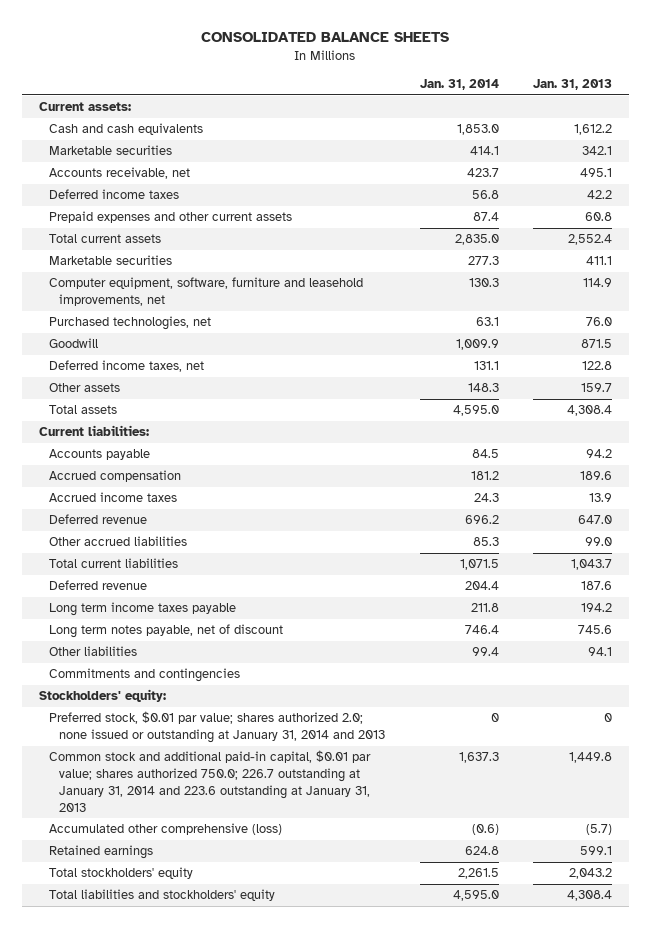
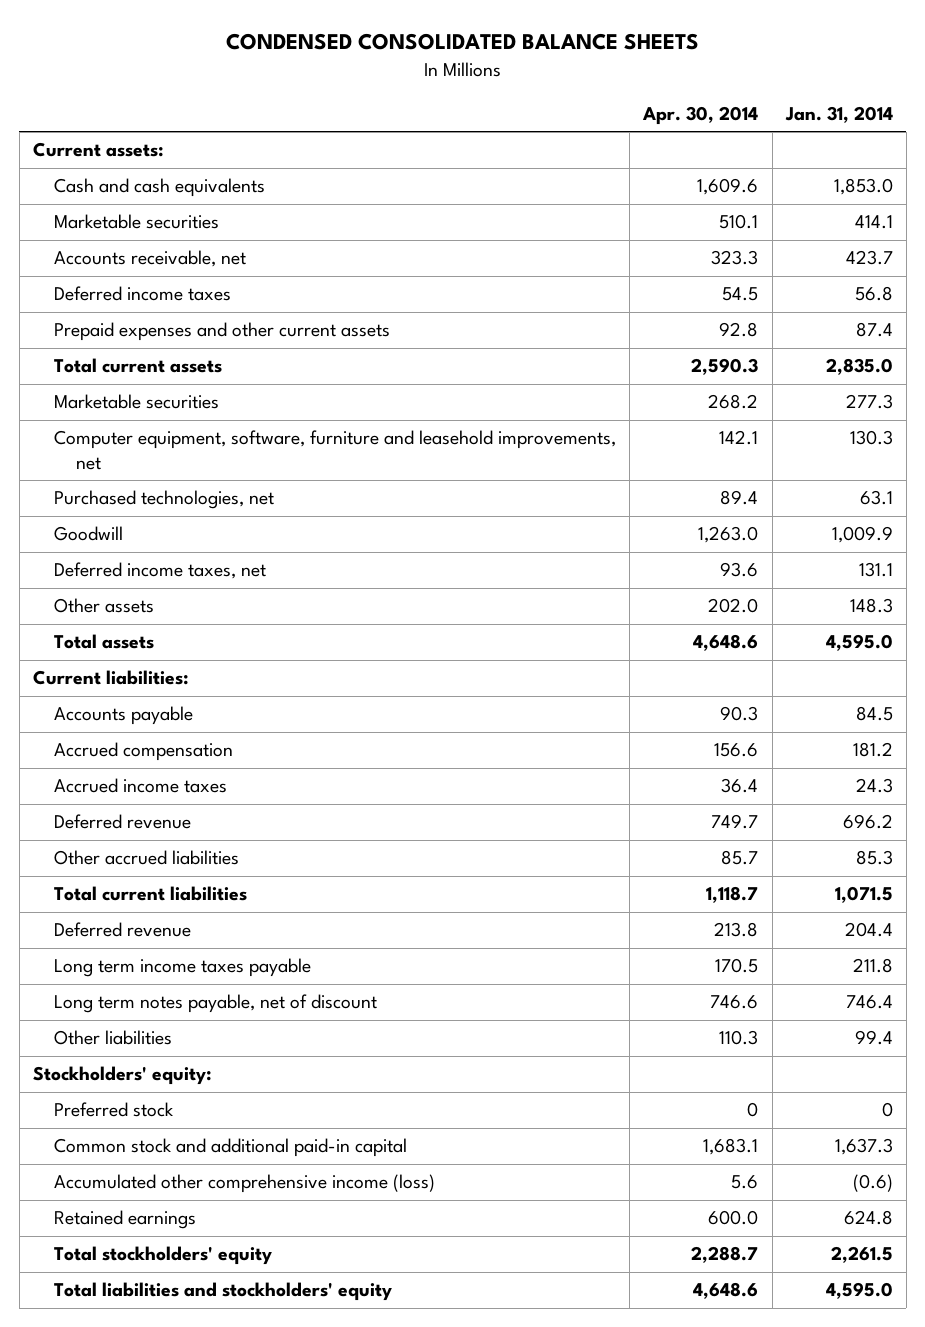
- CONSOLIDATED BALANCE SHEETS
+ CONDENSED CONSOLIDATED BALANCE SHEETS
- | Jan. 31, 2014 | Jan. 31, 2013
+ | Apr. 30, 2014 | Jan. 31, 2014
- Commitments and contingencies
- Preferred stock, $0.01 par value; shares authorized 2.0; none issued or outstanding at January 31, 2014 and 2013 | 0 | 0
- Common stock and additional paid-in capital, $0.01 par value; shares authorized 750.0; 226.7 outstanding at January 31, 2014 and 223.6 outstanding at January 31, 2013 | 1,637.3 | 1,449.8
- Accumulated other comprehensive (loss) | (0.6) | (5.7)
+ Preferred stock | 0 | 0
+ Common stock and additional paid-in capital | 1,683.1 | 1,637.3
+ Accumulated other comprehensive income (loss) | 5.6 | (0.6)

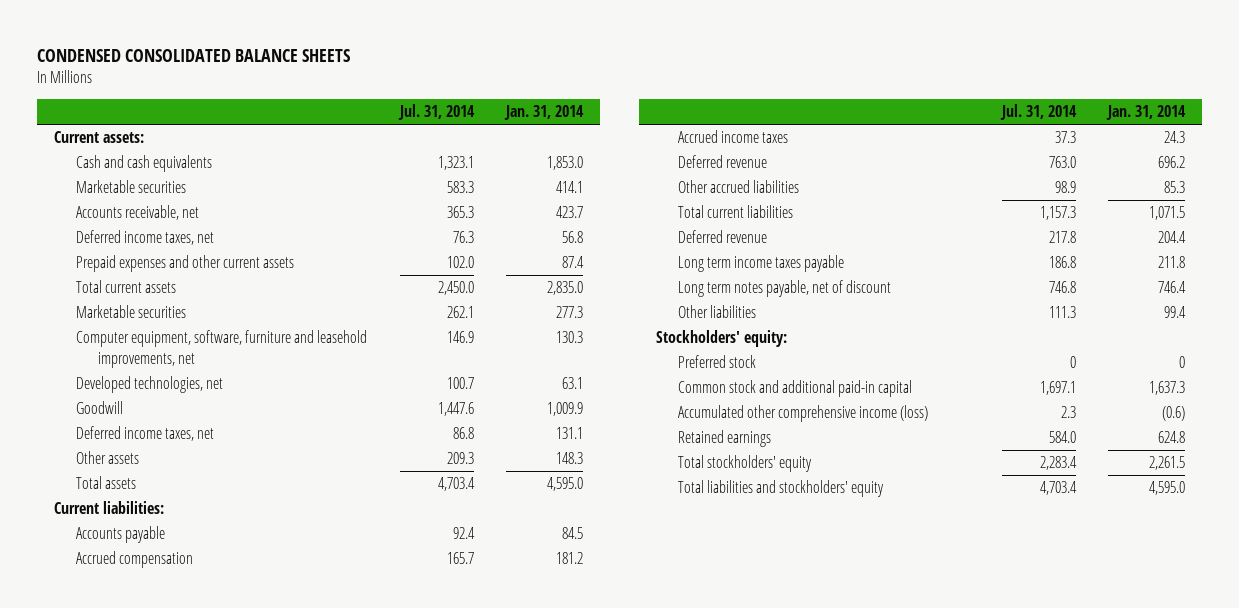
- | Apr. 30, 2014 | Jan. 31, 2014
+ | Jul. 31, 2014 | Jan. 31, 2014
- Deferred income taxes | 54.5 | 56.8
+ Deferred income taxes, net | 76.3 | 56.8
- Purchased technologies, net | 89.4 | 63.1
+ Developed technologies, net | 100.7 | 63.1

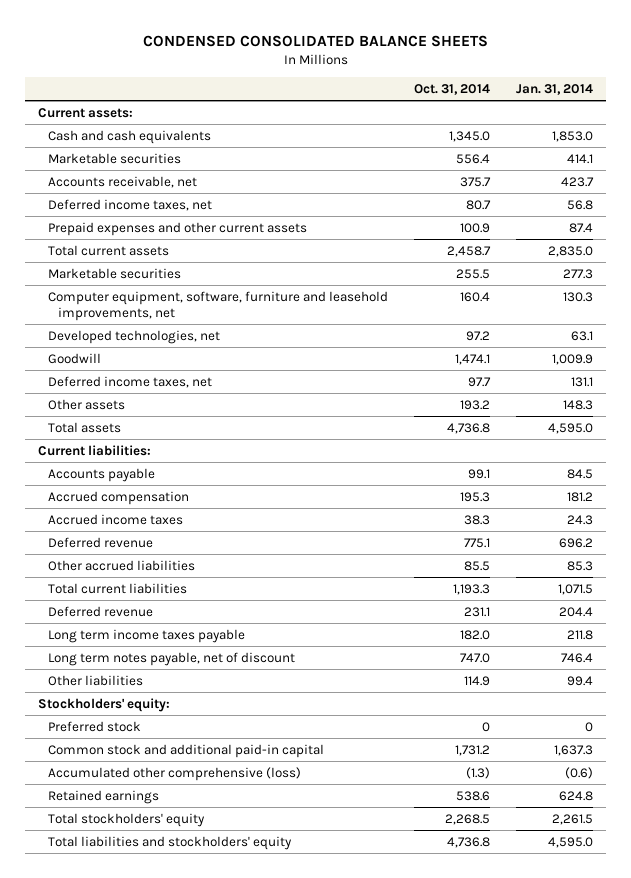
- | Jul. 31, 2014 | Jan. 31, 2014
+ | Oct. 31, 2014 | Jan. 31, 2014
- Accumulated other comprehensive income (loss) | 2.3 | (0.6)
+ Accumulated other comprehensive (loss) | (1.3) | (0.6)

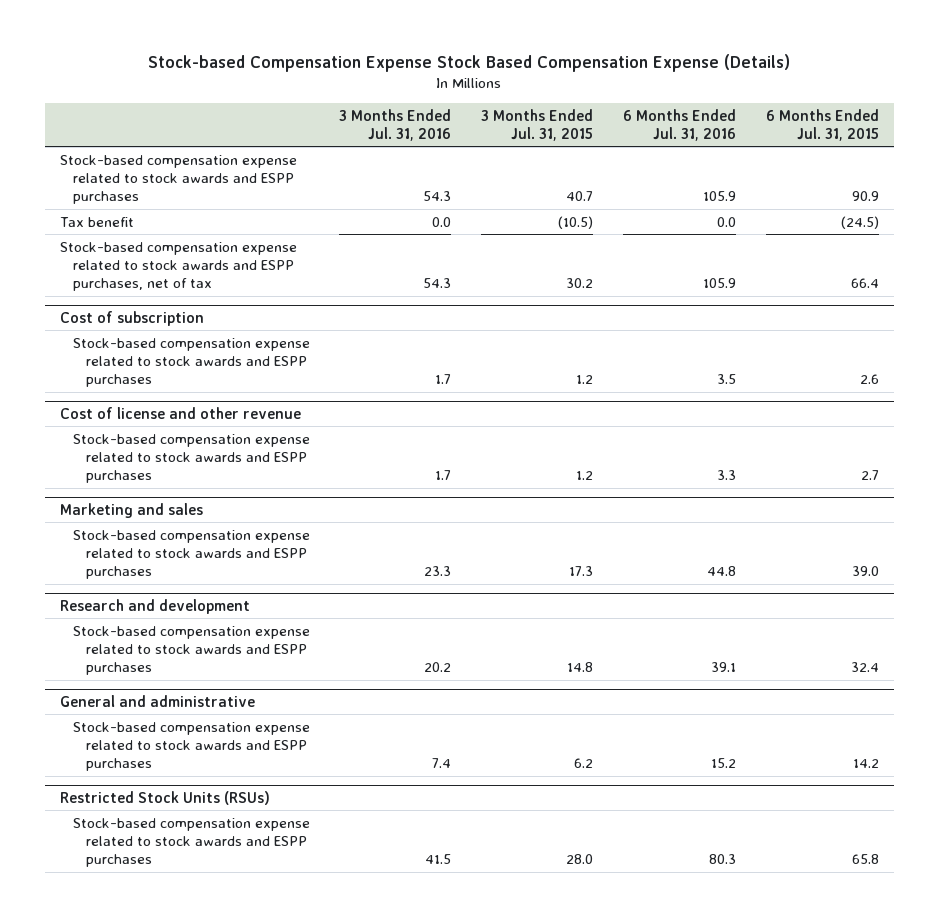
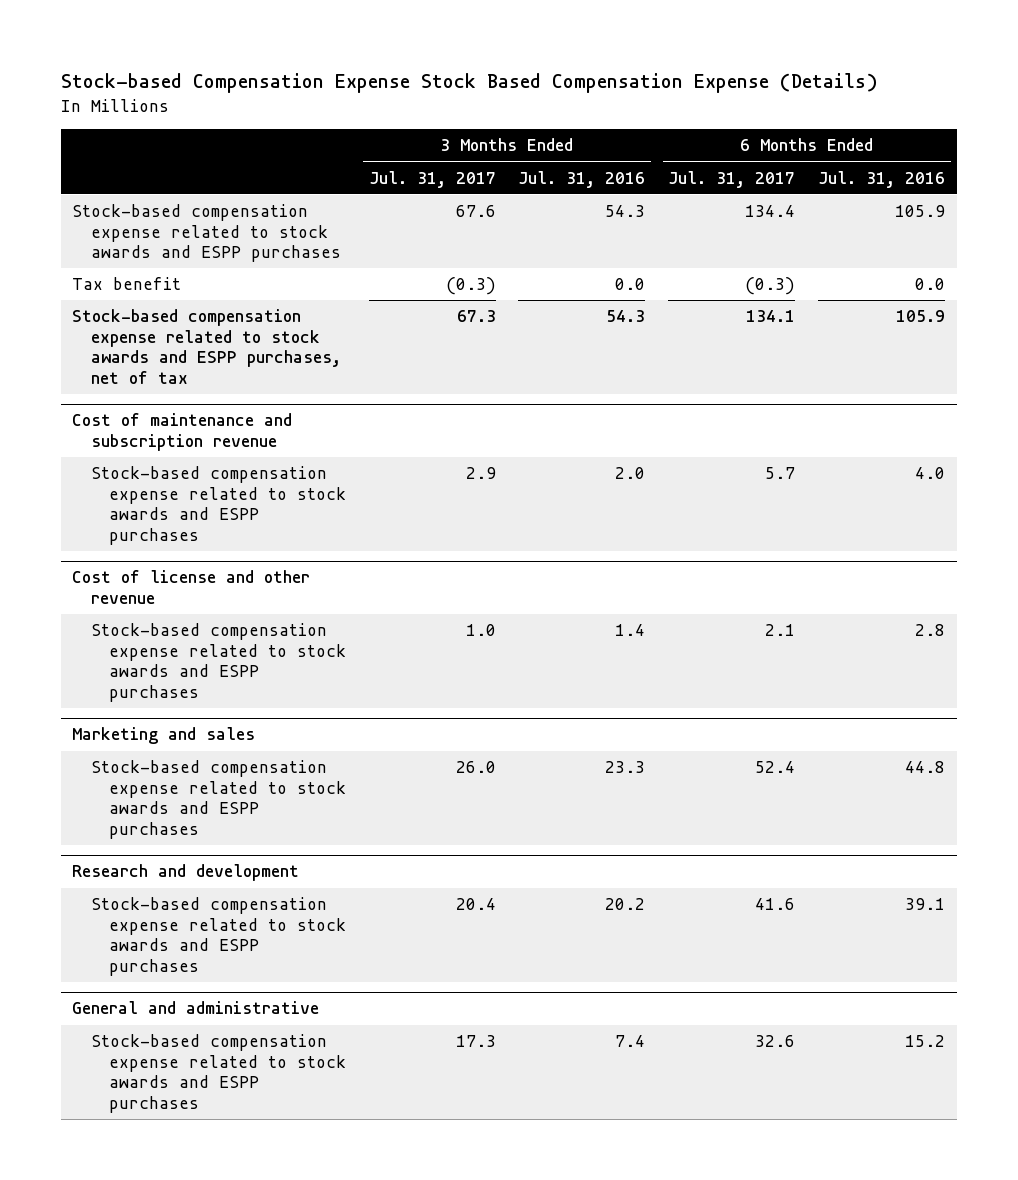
- | 3 Months Ended Jul. 31, 2016 | 3 Months Ended Jul. 31, 2015 | 6 Months Ended Jul. 31, 2016 | 6 Months Ended Jul. 31, 2015
+ | 3 Months Ended Jul. 31, 2017 | 3 Months Ended Jul. 31, 2016 | 6 Months Ended Jul. 31, 2017 | 6 Months Ended Jul. 31, 2016
- Cost of subscription
- Stock-based compensation expense related to stock awards and ESPP purchases | 1.7 | 1.2 | 3.5 | 2.6
+ Cost of maintenance and subscription revenue
+ Stock-based compensation expense related to stock awards and ESPP purchases | 2.9 | 2.0 | 5.7 | 4.0
@ Cost of license and other revenue
- Stock-based compensation expense related to stock awards and ESPP purchases | 1.7 | 1.2 | 3.3 | 2.7
+ Stock-based compensation expense related to stock awards and ESPP purchases | 1.0 | 1.4 | 2.1 | 2.8
- Restricted Stock Units (RSUs)
- Stock-based compensation expense related to stock awards and ESPP purchases | 41.5 | 28.0 | 80.3 | 65.8

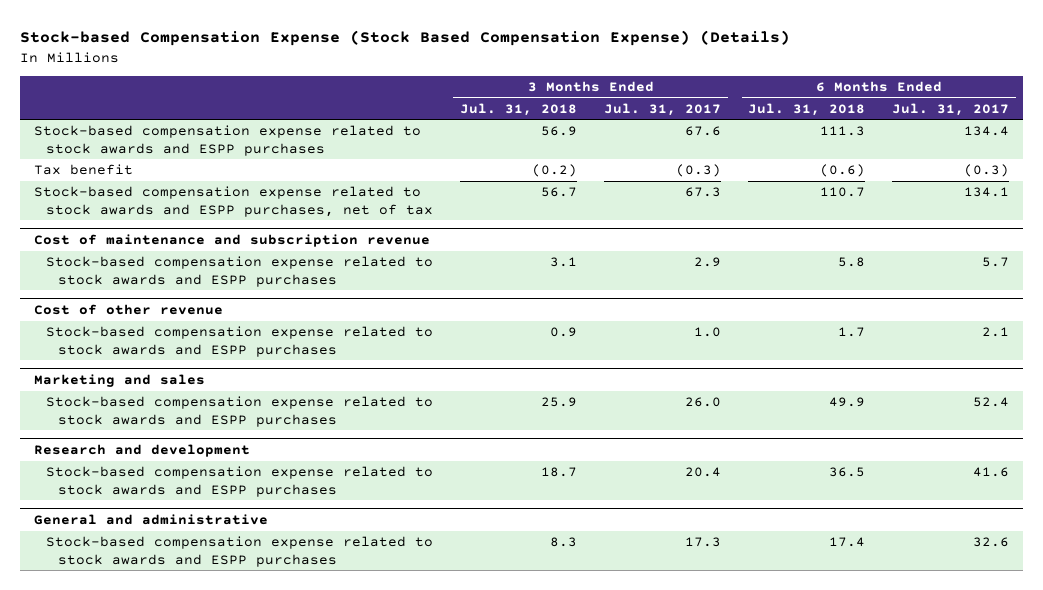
- Stock-based Compensation Expense Stock Based Compensation Expense (Details)
+ Stock-based Compensation Expense (Stock Based Compensation Expense) (Details)
- | 3 Months Ended Jul. 31, 2017 | 3 Months Ended Jul. 31, 2016 | 6 Months Ended Jul. 31, 2017 | 6 Months Ended Jul. 31, 2016
+ | 3 Months Ended Jul. 31, 2018 | 3 Months Ended Jul. 31, 2017 | 6 Months Ended Jul. 31, 2018 | 6 Months Ended Jul. 31, 2017
- Cost of license and other revenue
+ Cost of other revenue

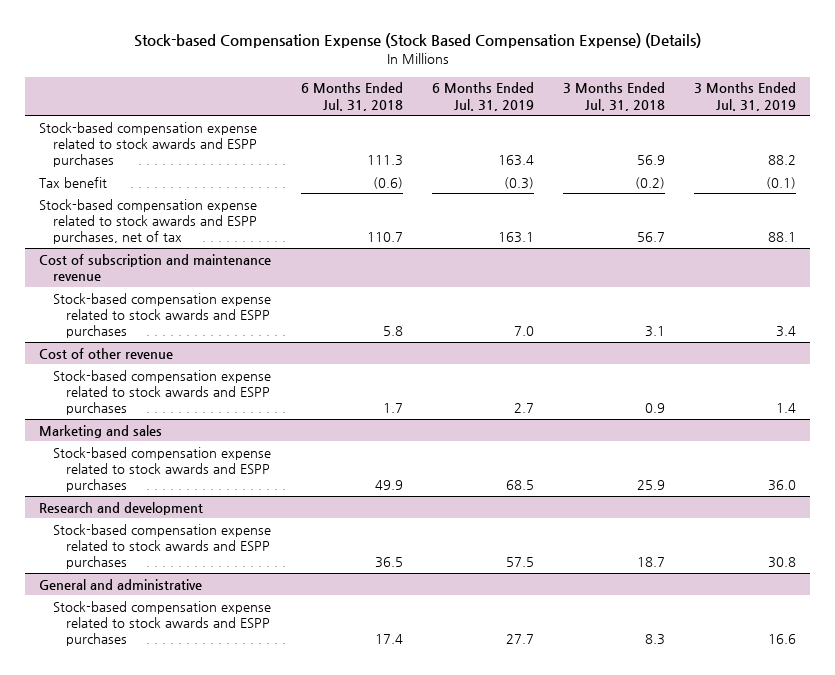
- | 3 Months Ended Jul. 31, 2018 | 3 Months Ended Jul. 31, 2017 | 6 Months Ended Jul. 31, 2018 | 6 Months Ended Jul. 31, 2017
+ | 6 Months Ended Jul. 31, 2018 | 6 Months Ended Jul. 31, 2019 | 3 Months Ended Jul. 31, 2018 | 3 Months Ended Jul. 31, 2019
- Cost of maintenance and subscription revenue
+ Cost of subscription and maintenance revenue

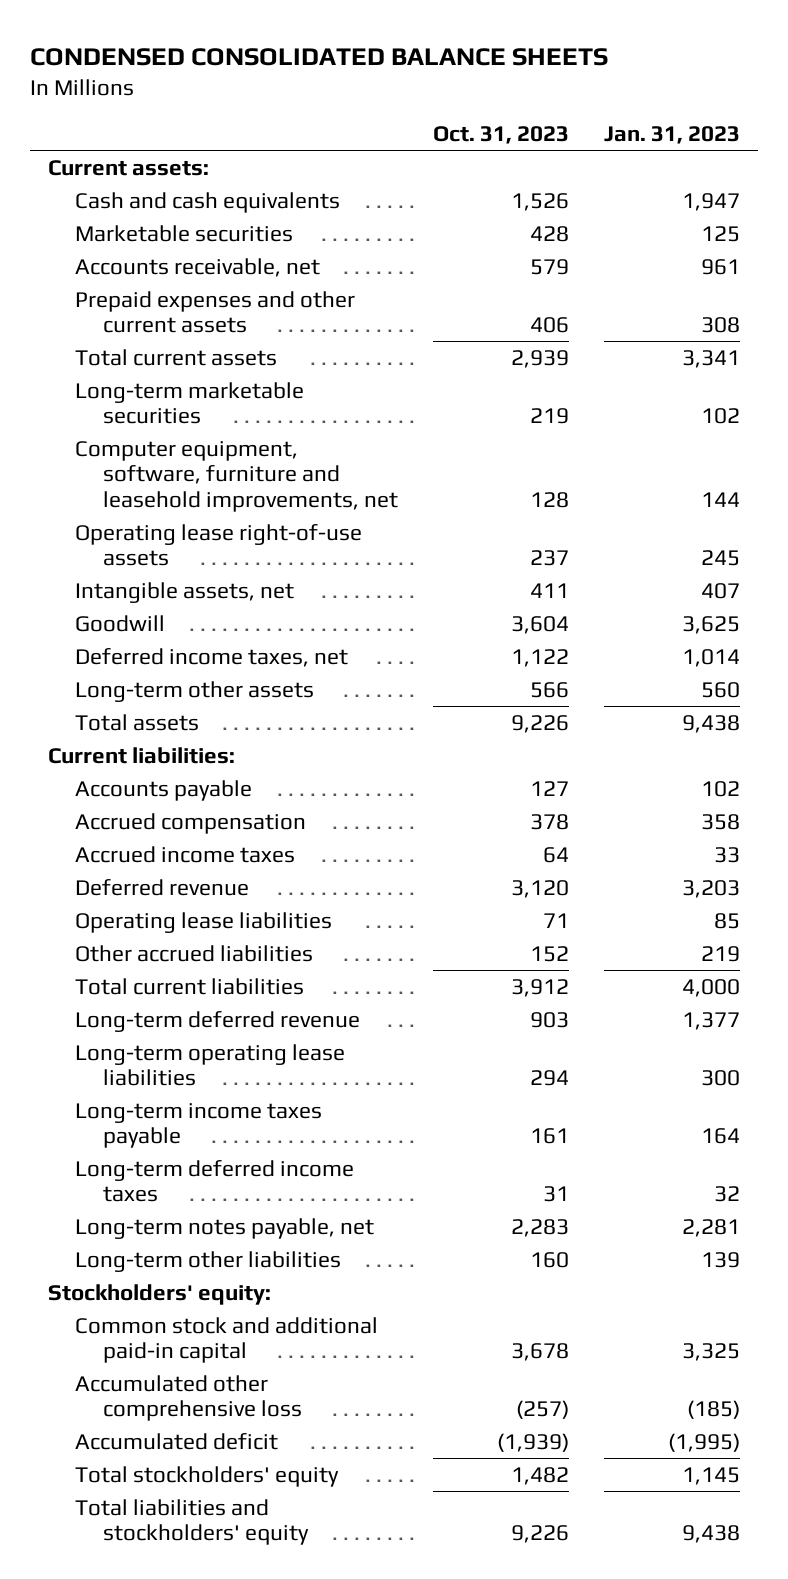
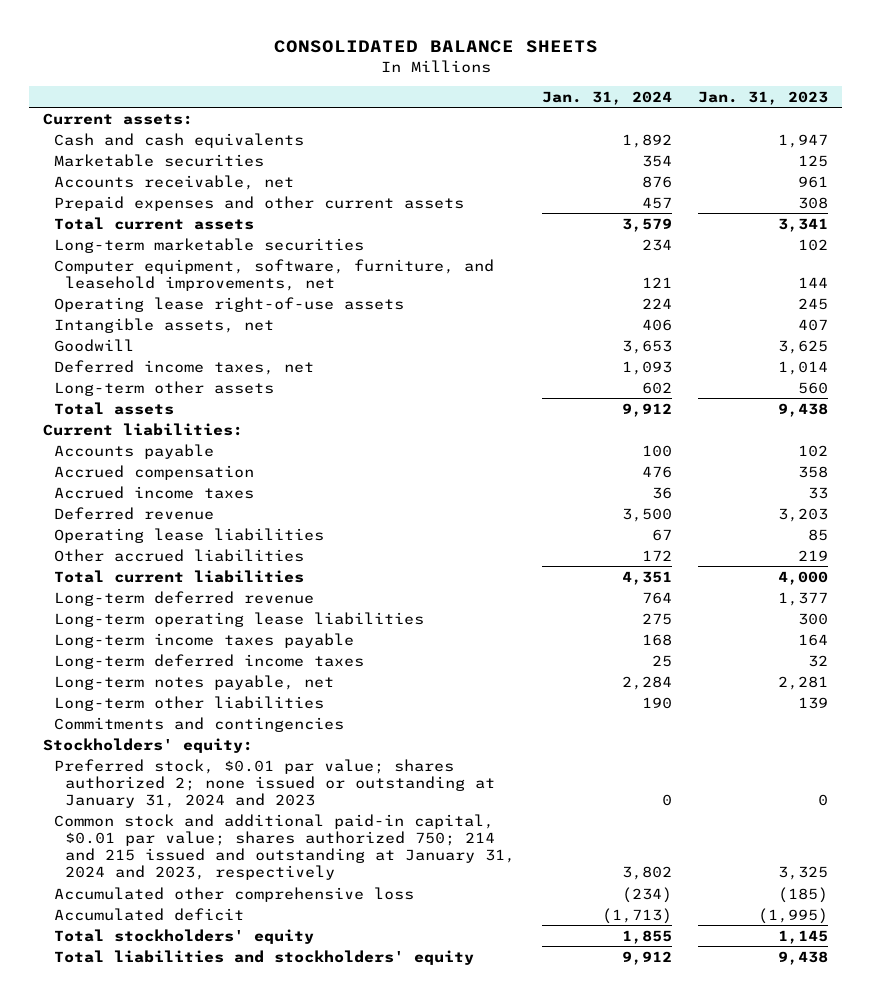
- CONDENSED CONSOLIDATED BALANCE SHEETS
+ CONSOLIDATED BALANCE SHEETS
- | Oct. 31, 2023 | Jan. 31, 2023
+ | Jan. 31, 2024 | Jan. 31, 2023
- Computer equipment, software, furniture and leasehold improvements, net | 128 | 144
+ Computer equipment, software, furniture, and leasehold improvements, net | 121 | 144
+ Commitments and contingencies
- Common stock and additional paid-in capital | 3,678 | 3,325
+ Preferred stock, $0.01 par value; shares authorized 2; none issued or outstanding at January 31, 2024 and 2023 | 0 | 0
+ Common stock and additional paid-in capital, $0.01 par value; shares authorized 750; 214 and 215 issued and outstanding at January 31, 2024 and 2023, respectively | 3,802 | 3,325

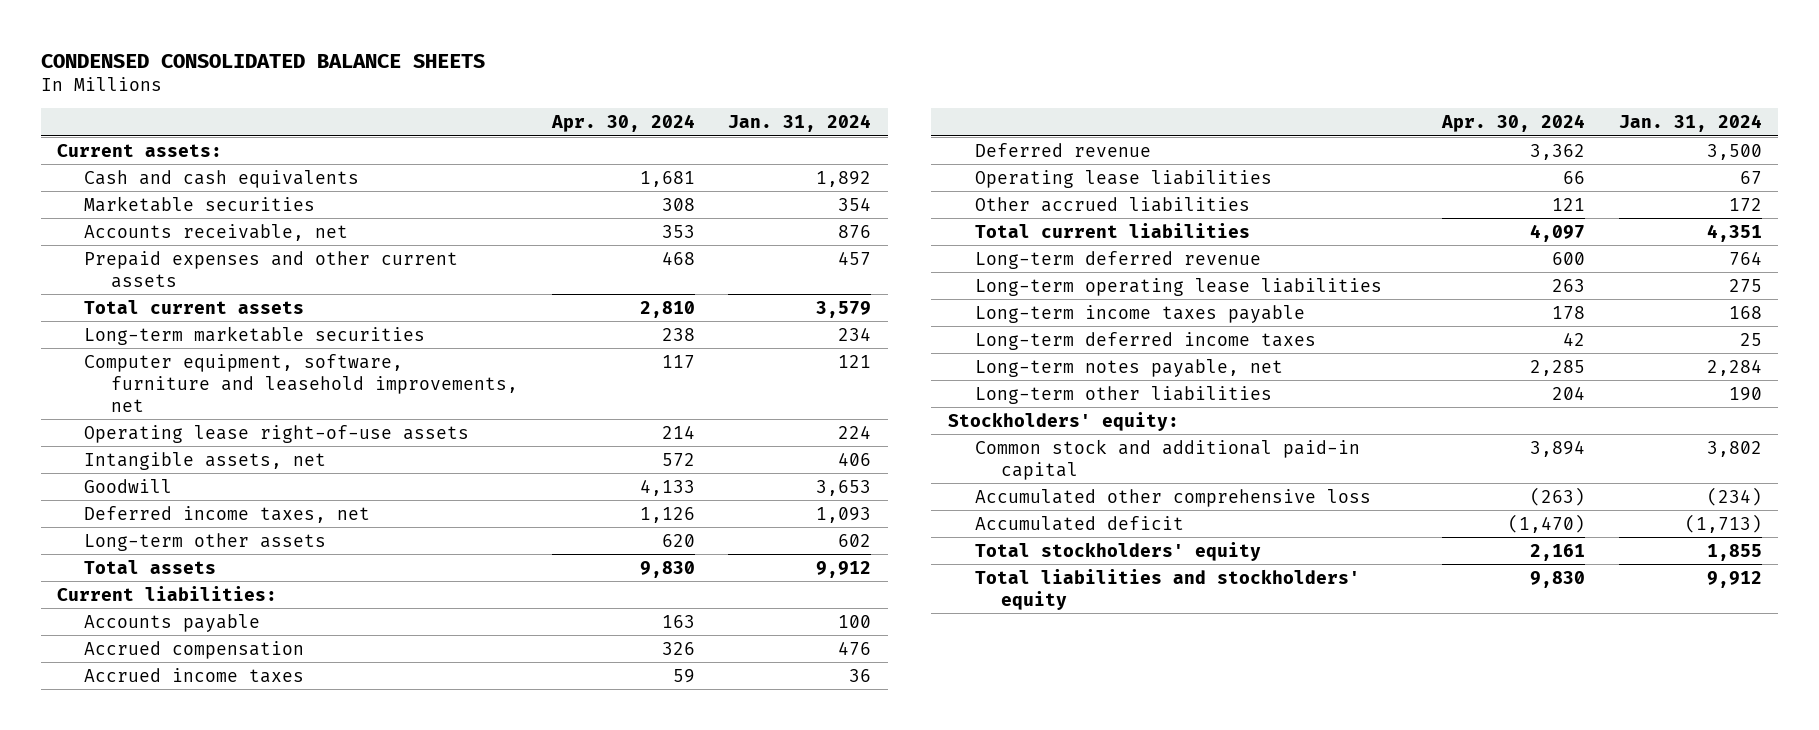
- CONSOLIDATED BALANCE SHEETS
+ CONDENSED CONSOLIDATED BALANCE SHEETS
- | Jan. 31, 2024 | Jan. 31, 2023
+ | Apr. 30, 2024 | Jan. 31, 2024
- Computer equipment, software, furniture, and leasehold improvements, net | 121 | 144
+ Computer equipment, software, furniture and leasehold improvements, net | 117 | 121
- Commitments and contingencies
- Preferred stock, $0.01 par value; shares authorized 2; none issued or outstanding at January 31, 2024 and 2023 | 0 | 0
- Common stock and additional paid-in capital, $0.01 par value; shares authorized 750; 214 and 215 issued and outstanding at January 31, 2024 and 2023, respectively | 3,802 | 3,325
+ Common stock and additional paid-in capital | 3,894 | 3,802

